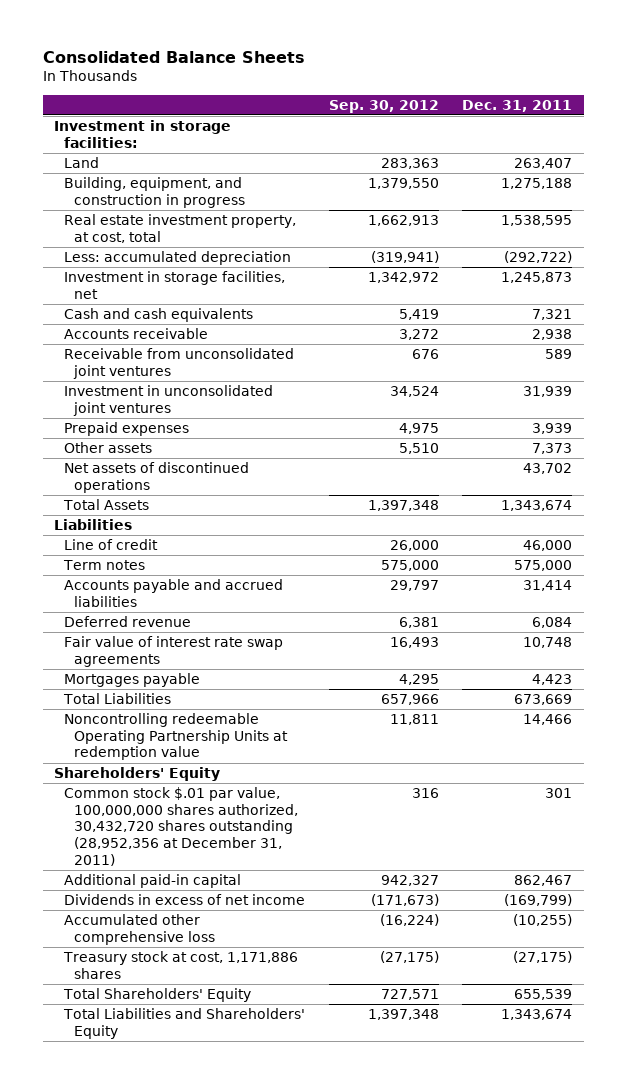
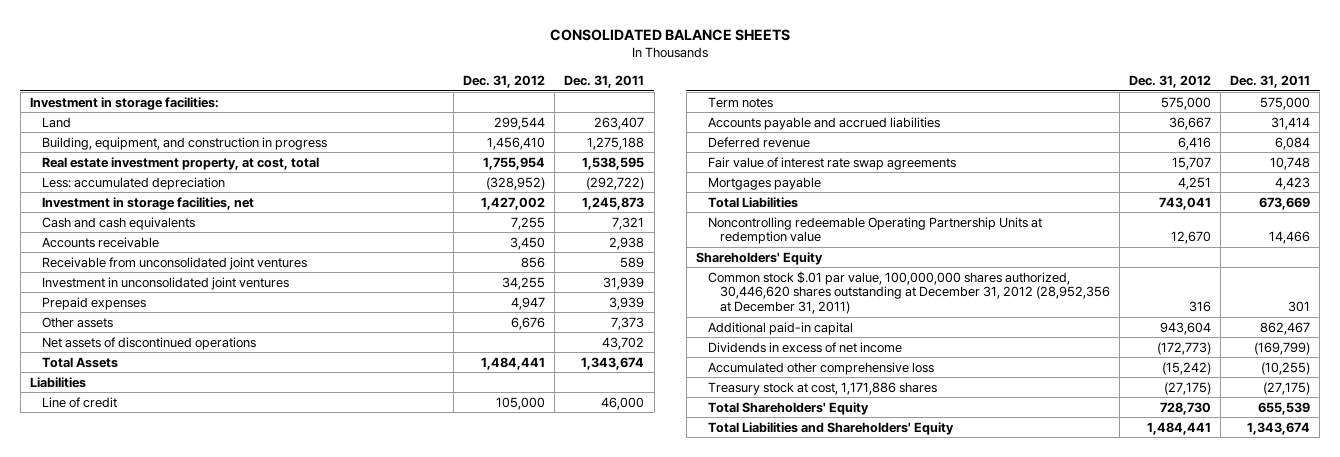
- Consolidated Balance Sheets
+ CONSOLIDATED BALANCE SHEETS
- | Sep. 30, 2012 | Dec. 31, 2011
+ | Dec. 31, 2012 | Dec. 31, 2011
- Common stock $.01 par value, 100,000,000 shares authorized, 30,432,720 shares outstanding (28,952,356 at December 31, 2011) | 316 | 301
+ Common stock $.01 par value, 100,000,000 shares authorized, 30,446,620 shares outstanding at December 31, 2012 (28,952,356 at December 31, 2011) | 316 | 301

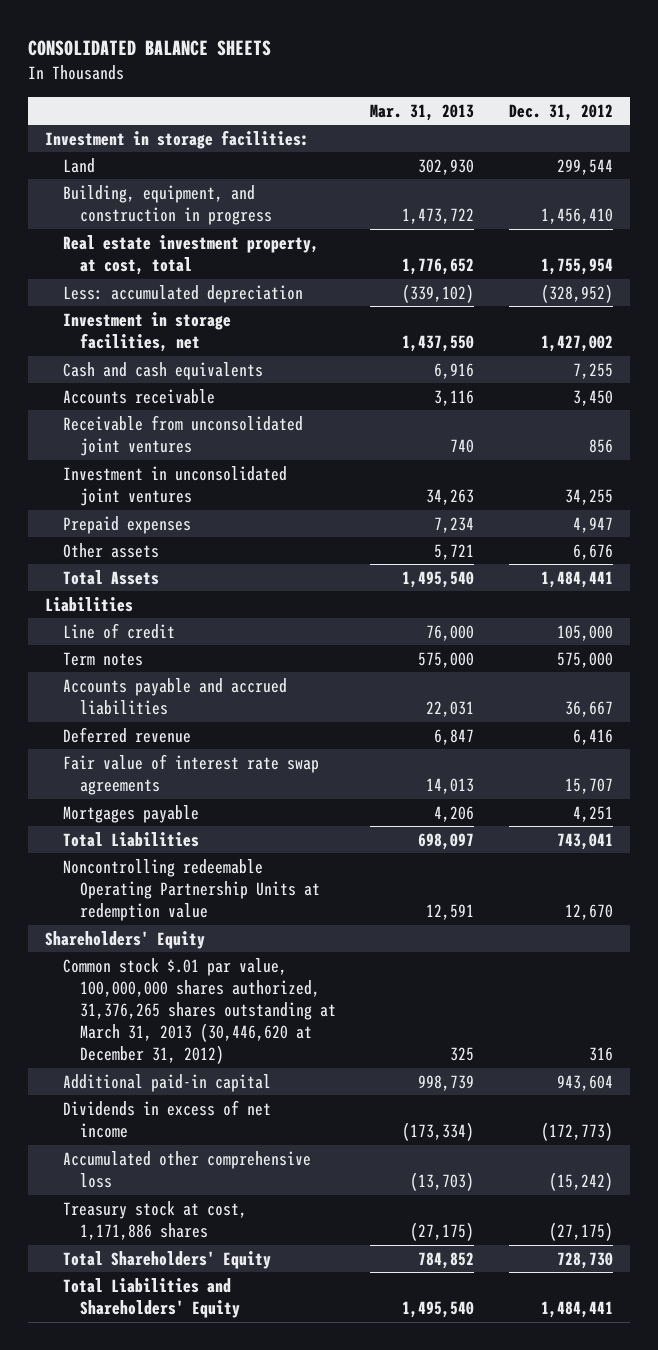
- | Dec. 31, 2012 | Dec. 31, 2011
+ | Mar. 31, 2013 | Dec. 31, 2012
- Net assets of discontinued operations | | 43,702
- Common stock $.01 par value, 100,000,000 shares authorized, 30,446,620 shares outstanding at December 31, 2012 (28,952,356 at December 31, 2011) | 316 | 301
+ Common stock $.01 par value, 100,000,000 shares authorized, 31,376,265 shares outstanding at March 31, 2013 (30,446,620 at December 31, 2012) | 325 | 316

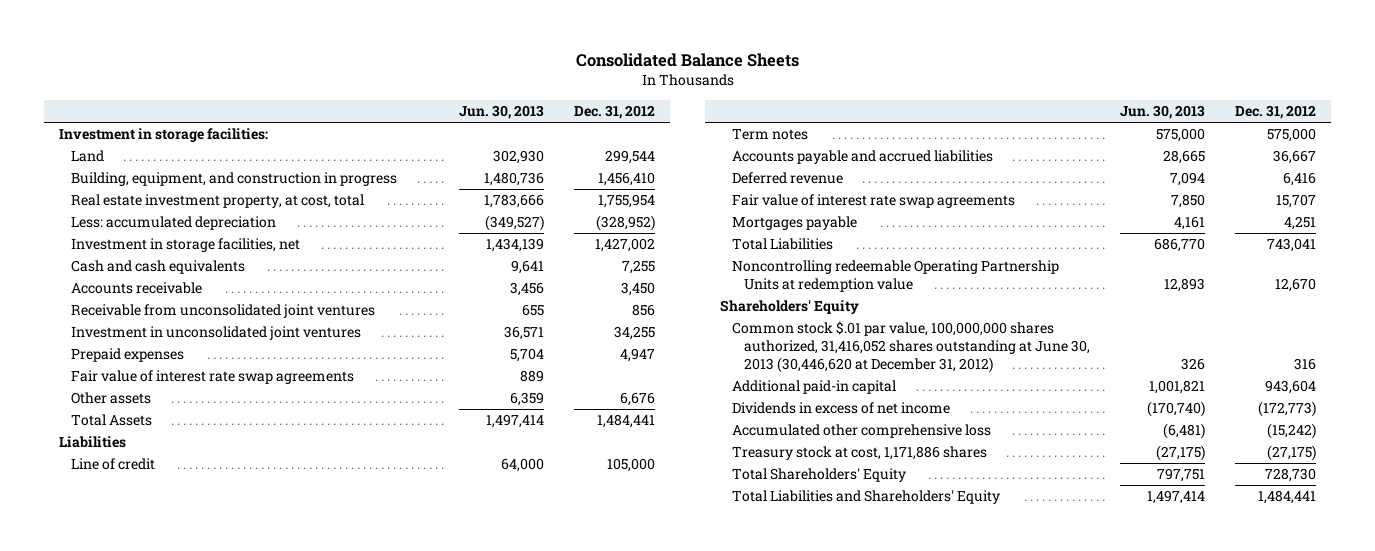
- CONSOLIDATED BALANCE SHEETS
+ Consolidated Balance Sheets
- | Mar. 31, 2013 | Dec. 31, 2012
+ | Jun. 30, 2013 | Dec. 31, 2012
+ Fair value of interest rate swap agreements | 889 |
- Common stock $.01 par value, 100,000,000 shares authorized, 31,376,265 shares outstanding at March 31, 2013 (30,446,620 at December 31, 2012) | 325 | 316
+ Common stock $.01 par value, 100,000,000 shares authorized, 31,416,052 shares outstanding at June 30, 2013 (30,446,620 at December 31, 2012) | 326 | 316

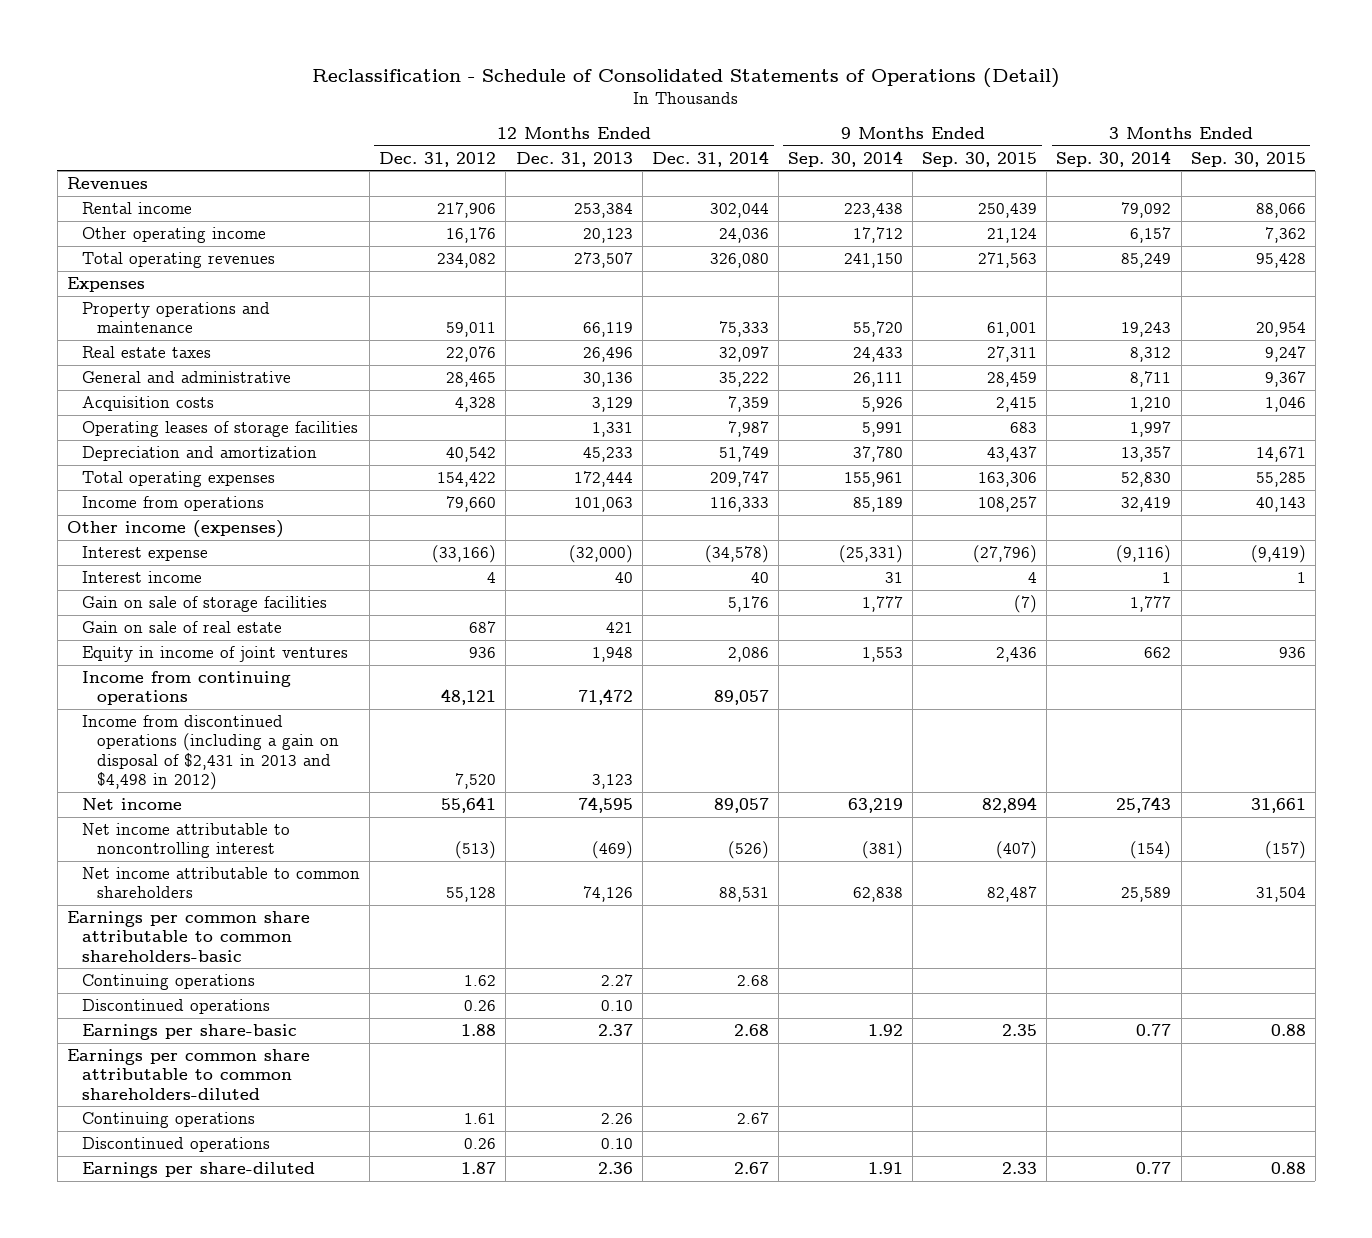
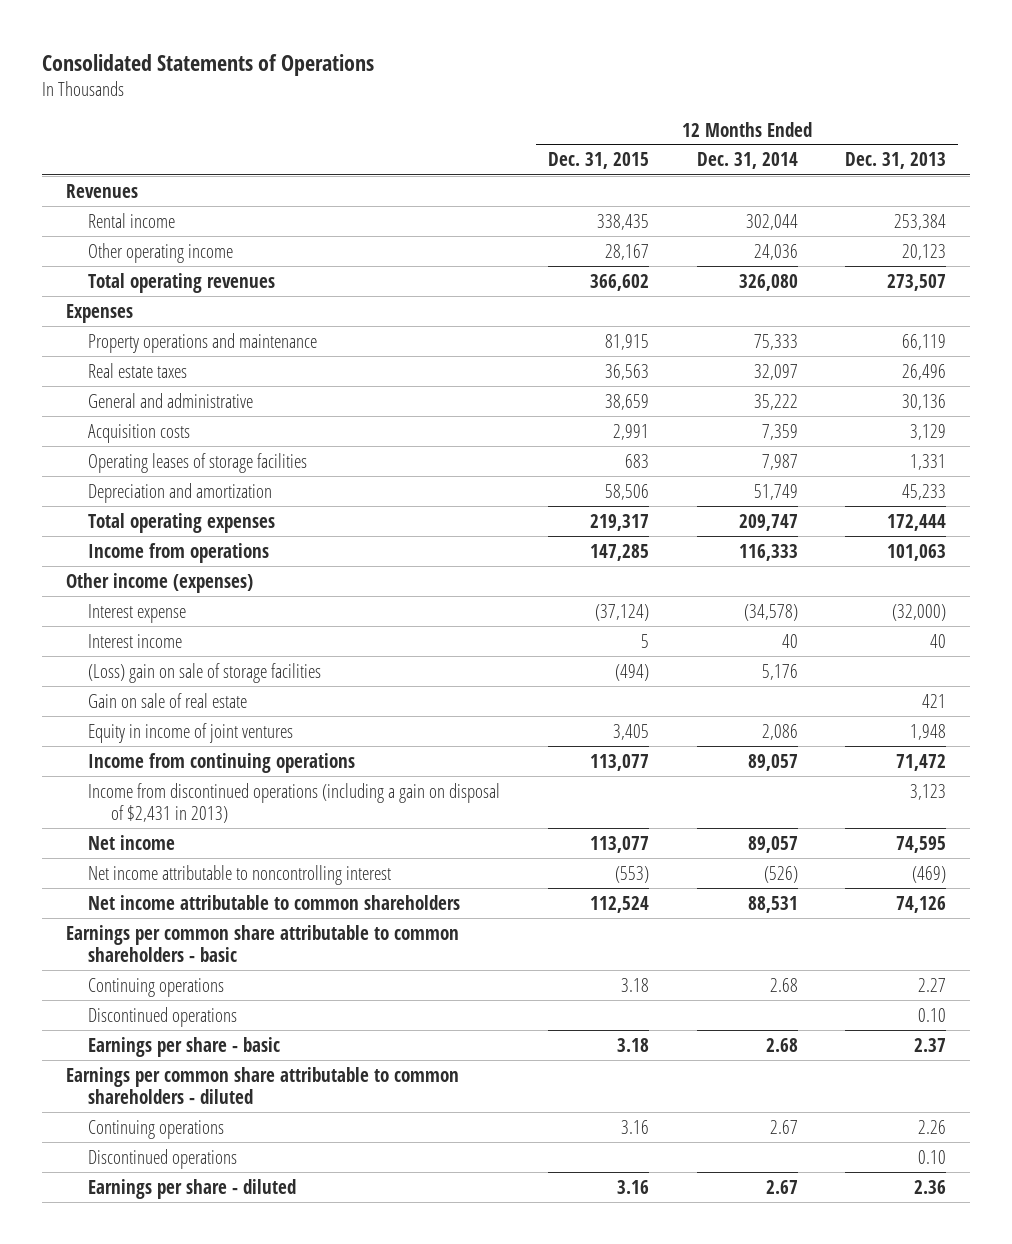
- Reclassification - Schedule of Consolidated Statements of Operations (Detail)
+ Consolidated Statements of Operations
- | 12 Months Ended Dec. 31, 2012 | 12 Months Ended Dec. 31, 2013 | 12 Months Ended Dec. 31, 2014 | 9 Months Ended Sep. 30, 2014 | 9 Months Ended Sep. 30, 2015 | 3 Months Ended Sep. 30, 2014 | 3 Months Ended Sep. 30, 2015
+ | 12 Months Ended Dec. 31, 2015 | 12 Months Ended Dec. 31, 2014 | 12 Months Ended Dec. 31, 2013
- Gain on sale of storage facilities | | | 5,176 | 1,777 | (7) | 1,777 |
+ (Loss) gain on sale of storage facilities | (494) | 5,176 |
- Income from discontinued operations (including a gain on disposal of $2,431 in 2013 and $4,498 in 2012) | 7,520 | 3,123 | | | | |
+ Income from discontinued operations (including a gain on disposal of $2,431 in 2013) | | | 3,123
- Earnings per common share attributable to common shareholders-basic
+ Earnings per common share attributable to common shareholders - basic
- Earnings per share-basic | 1.88 | 2.37 | 2.68 | 1.92 | 2.35 | 0.77 | 0.88
- Earnings per common share attributable to common shareholders-diluted
+ Earnings per share - basic | 3.18 | 2.68 | 2.37
+ Earnings per common share attributable to common shareholders - diluted
- Earnings per share-diluted | 1.87 | 2.36 | 2.67 | 1.91 | 2.33 | 0.77 | 0.88
+ Earnings per share - diluted | 3.16 | 2.67 | 2.36

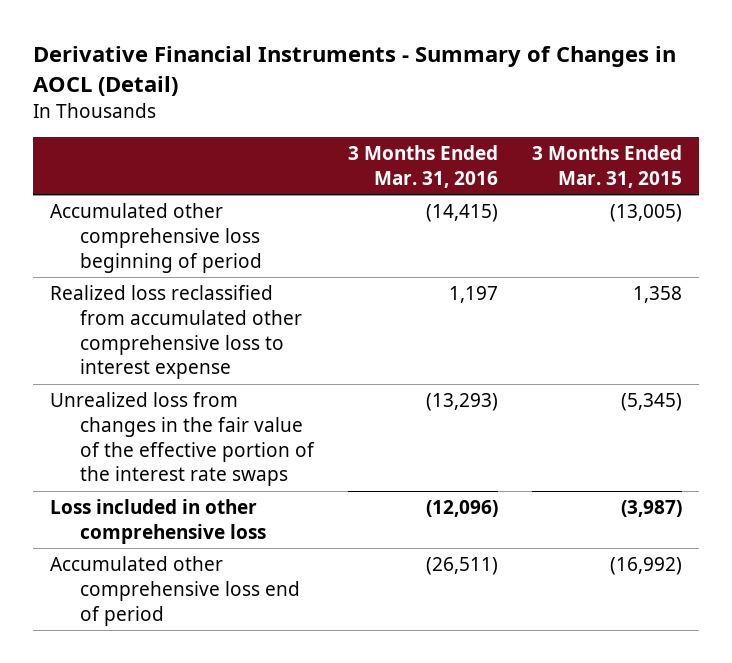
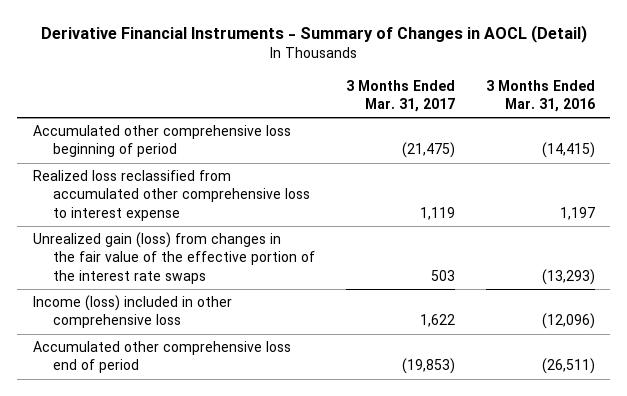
- | 3 Months Ended Mar. 31, 2016 | 3 Months Ended Mar. 31, 2015
+ | 3 Months Ended Mar. 31, 2017 | 3 Months Ended Mar. 31, 2016
- Unrealized loss from changes in the fair value of the effective portion of the interest rate swaps | (13,293) | (5,345)
- Loss included in other comprehensive loss | (12,096) | (3,987)
+ Unrealized gain (loss) from changes in the fair value of the effective portion of the interest rate swaps | 503 | (13,293)
+ Income (loss) included in other comprehensive loss | 1,622 | (12,096)

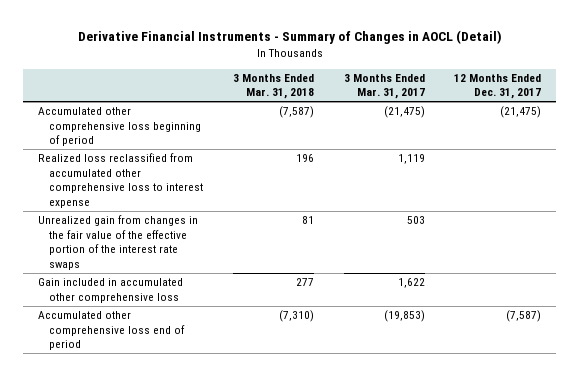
- | 3 Months Ended Mar. 31, 2017 | 3 Months Ended Mar. 31, 2016
+ | 3 Months Ended Mar. 31, 2018 | 3 Months Ended Mar. 31, 2017 | 12 Months Ended Dec. 31, 2017
- Unrealized gain (loss) from changes in the fair value of the effective portion of the interest rate swaps | 503 | (13,293)
- Income (loss) included in other comprehensive loss | 1,622 | (12,096)
+ Unrealized gain from changes in the fair value of the effective portion of the interest rate swaps | 81 | 503 |
+ Gain included in accumulated other comprehensive loss | 277 | 1,622 |

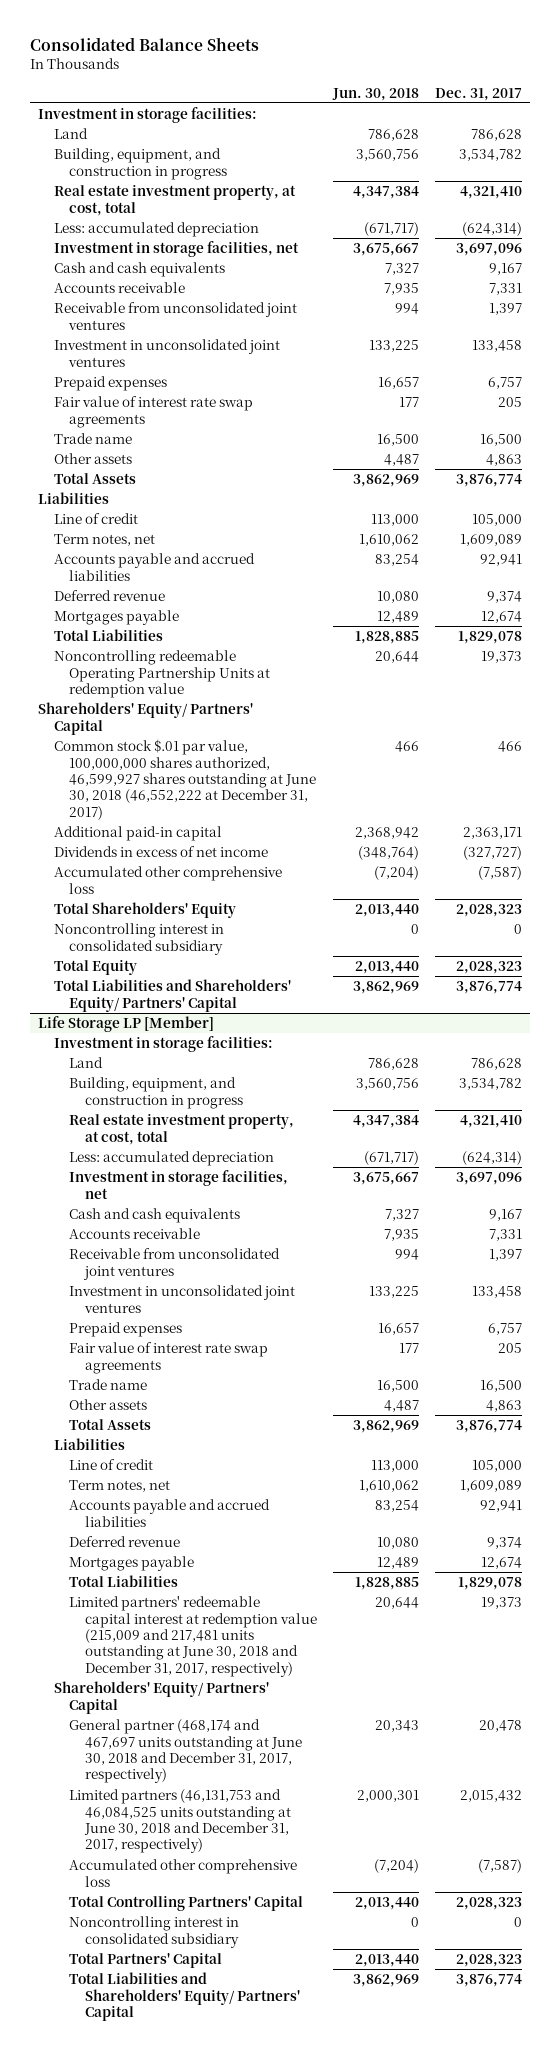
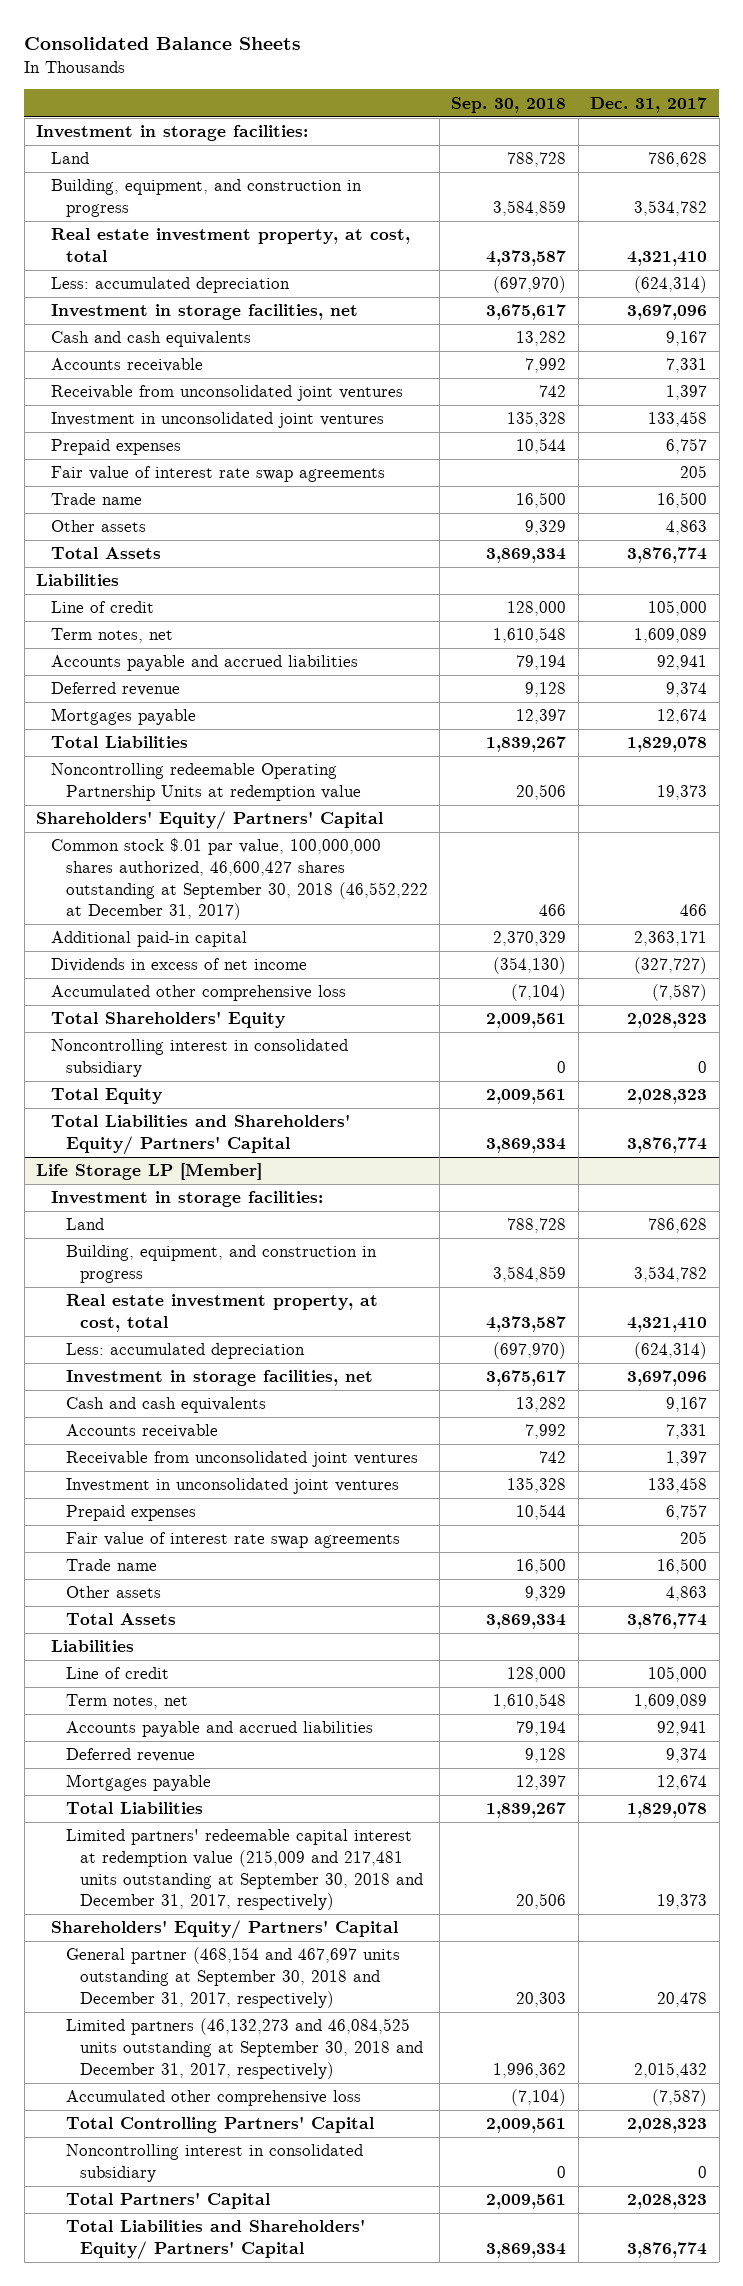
- | Jun. 30, 2018 | Dec. 31, 2017
+ | Sep. 30, 2018 | Dec. 31, 2017
- Common stock $.01 par value, 100,000,000 shares authorized, 46,599,927 shares outstanding at June 30, 2018 (46,552,222 at December 31, 2017) | 466 | 466
+ Common stock $.01 par value, 100,000,000 shares authorized, 46,600,427 shares outstanding at September 30, 2018 (46,552,222 at December 31, 2017) | 466 | 466
@ Life Storage LP [Member]
- Limited partners' redeemable capital interest at redemption value (215,009 and 217,481 units outstanding at June 30, 2018 and December 31, 2017, respectively) | 20,644 | 19,373
+ Limited partners' redeemable capital interest at redemption value (215,009 and 217,481 units outstanding at September 30, 2018 and December 31, 2017, respectively) | 20,506 | 19,373
- General partner (468,174 and 467,697 units outstanding at June 30, 2018 and December 31, 2017, respectively) | 20,343 | 20,478
- Limited partners (46,131,753 and 46,084,525 units outstanding at June 30, 2018 and December 31, 2017, respectively) | 2,000,301 | 2,015,432
+ General partner (468,154 and 467,697 units outstanding at September 30, 2018 and December 31, 2017, respectively) | 20,303 | 20,478
+ Limited partners (46,132,273 and 46,084,525 units outstanding at September 30, 2018 and December 31, 2017, respectively) | 1,996,362 | 2,015,432

